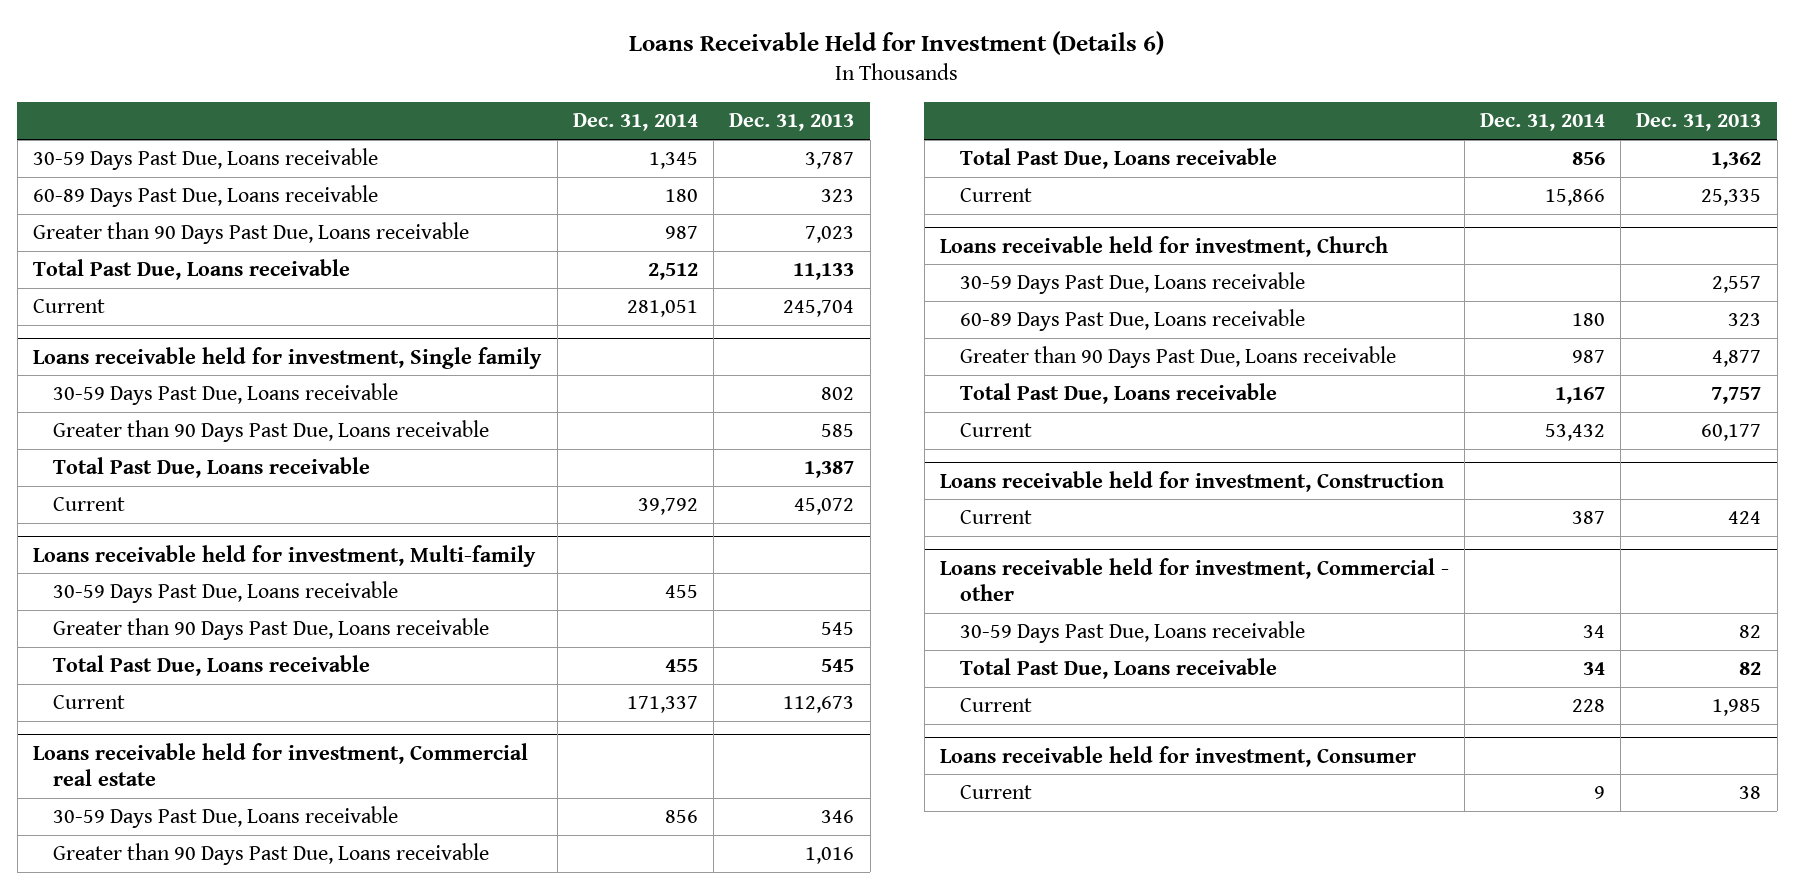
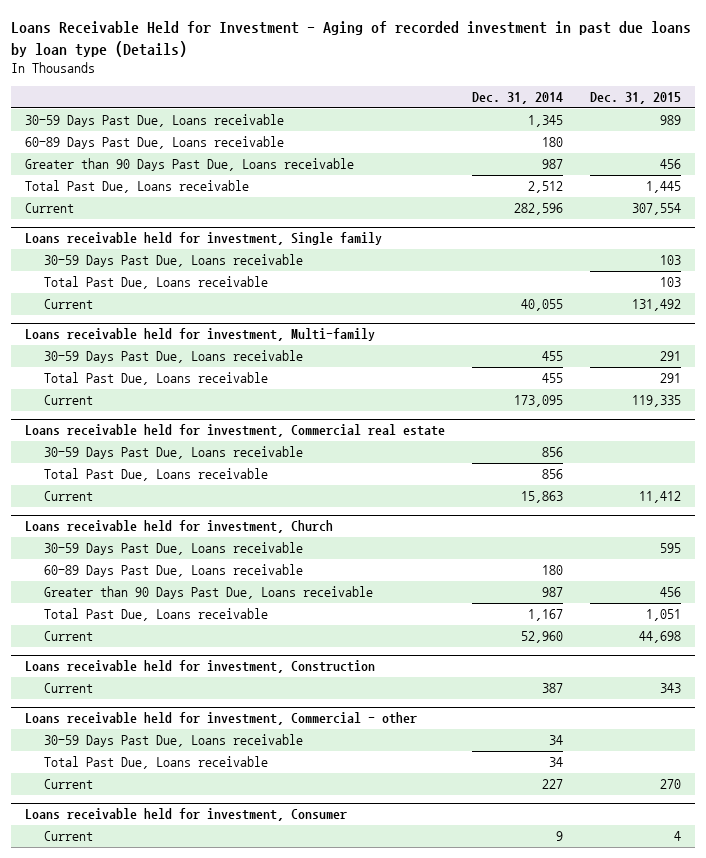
- Loans Receivable Held for Investment (Details 6)
+ Loans Receivable Held for Investment - Aging of recorded investment in past due loans by loan type (Details)
- | Dec. 31, 2014 | Dec. 31, 2013
+ | Dec. 31, 2014 | Dec. 31, 2015
- Current | 281,051 | 245,704
+ Current | 282,596 | 307,554
@ Loans receivable held for investment, Single family
- Greater than 90 Days Past Due, Loans receivable | | 585
- Current | 39,792 | 45,072
+ Current | 40,055 | 131,492
@ Loans receivable held for investment, Multi-family
- Greater than 90 Days Past Due, Loans receivable | | 545
- Current | 171,337 | 112,673
+ Current | 173,095 | 119,335
@ Loans receivable held for investment, Commercial real estate
- Greater than 90 Days Past Due, Loans receivable | | 1,016
- Current | 15,866 | 25,335
+ Current | 15,863 | 11,412
@ Loans receivable held for investment, Church
- Current | 53,432 | 60,177
+ Current | 52,960 | 44,698
@ Loans receivable held for investment, Commercial - other
- Current | 228 | 1,985
+ Current | 227 | 270

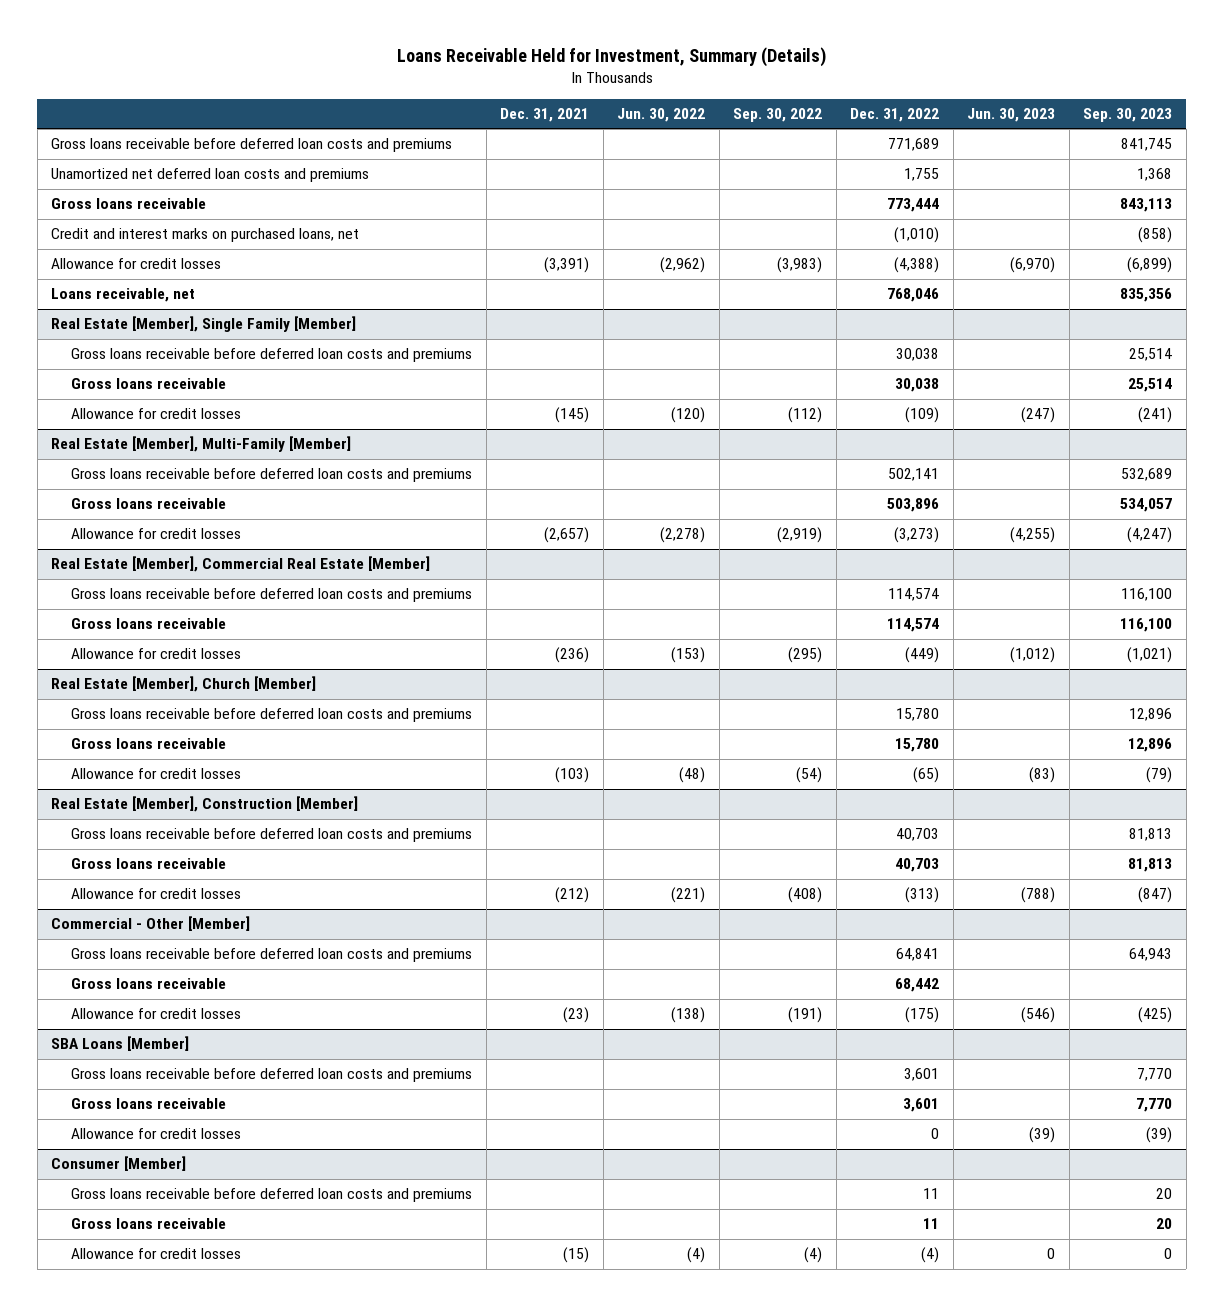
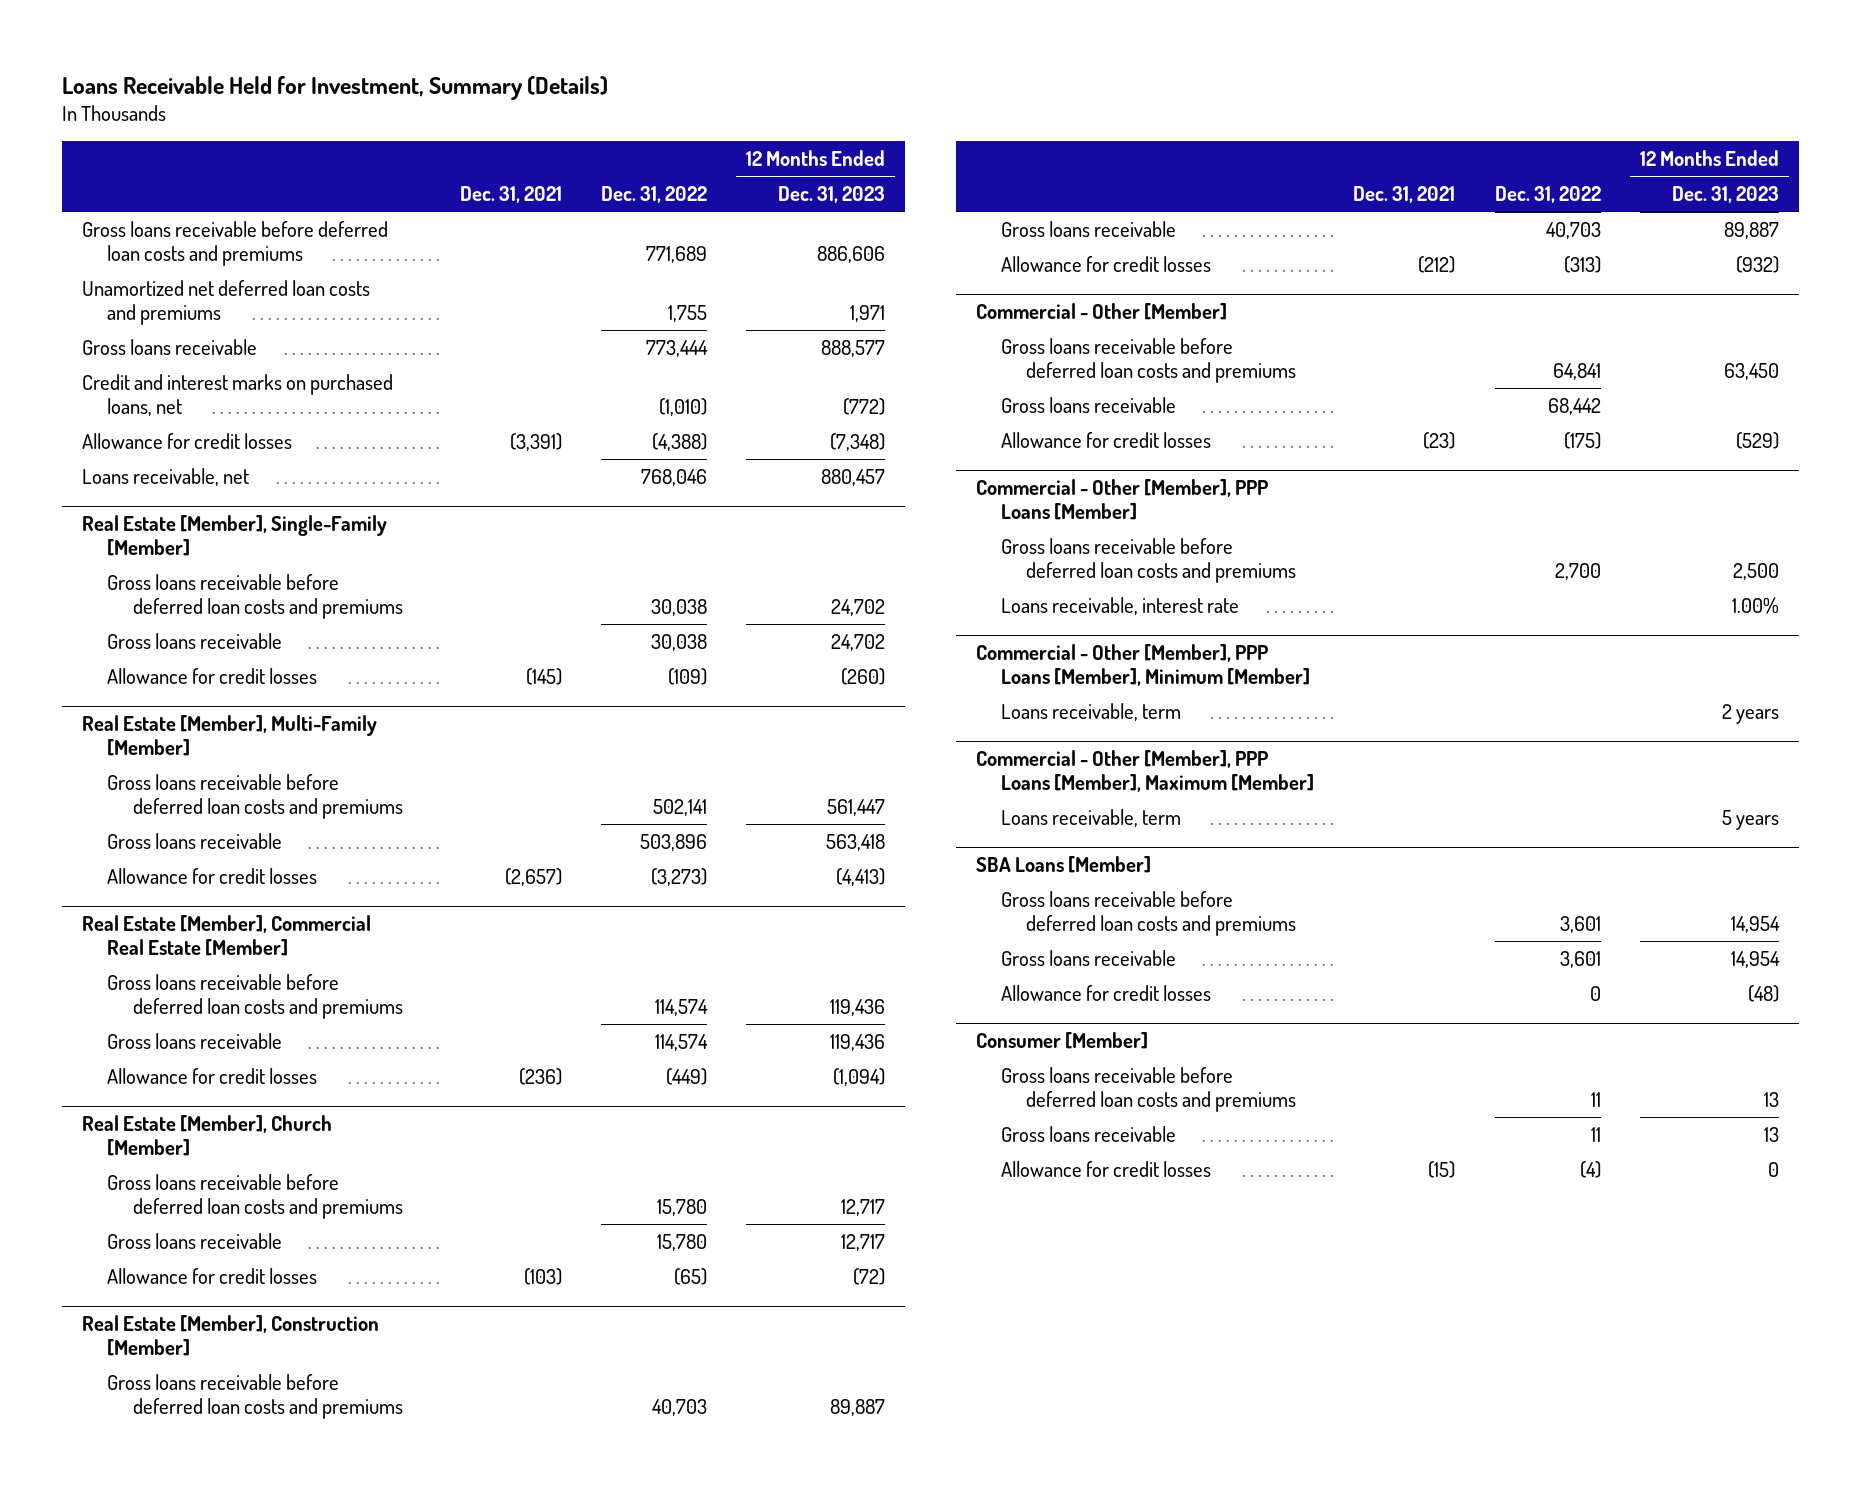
- | Dec. 31, 2021 | Jun. 30, 2022 | Sep. 30, 2022 | Dec. 31, 2022 | Jun. 30, 2023 | Sep. 30, 2023
+ | Dec. 31, 2021 | Dec. 31, 2022 | 12 Months Ended Dec. 31, 2023
- Real Estate [Member], Single Family [Member]
+ Real Estate [Member], Single-Family [Member]
+ Commercial - Other [Member], PPP Loans [Member]
+ Gross loans receivable before deferred loan costs and premiums | | 2,700 | 2,500
+ Loans receivable, interest rate | | | 1.00%
+ Commercial - Other [Member], PPP Loans [Member], Minimum [Member]
+ Loans receivable, term | | | 2 years
+ Commercial - Other [Member], PPP Loans [Member], Maximum [Member]
+ Loans receivable, term | | | 5 years

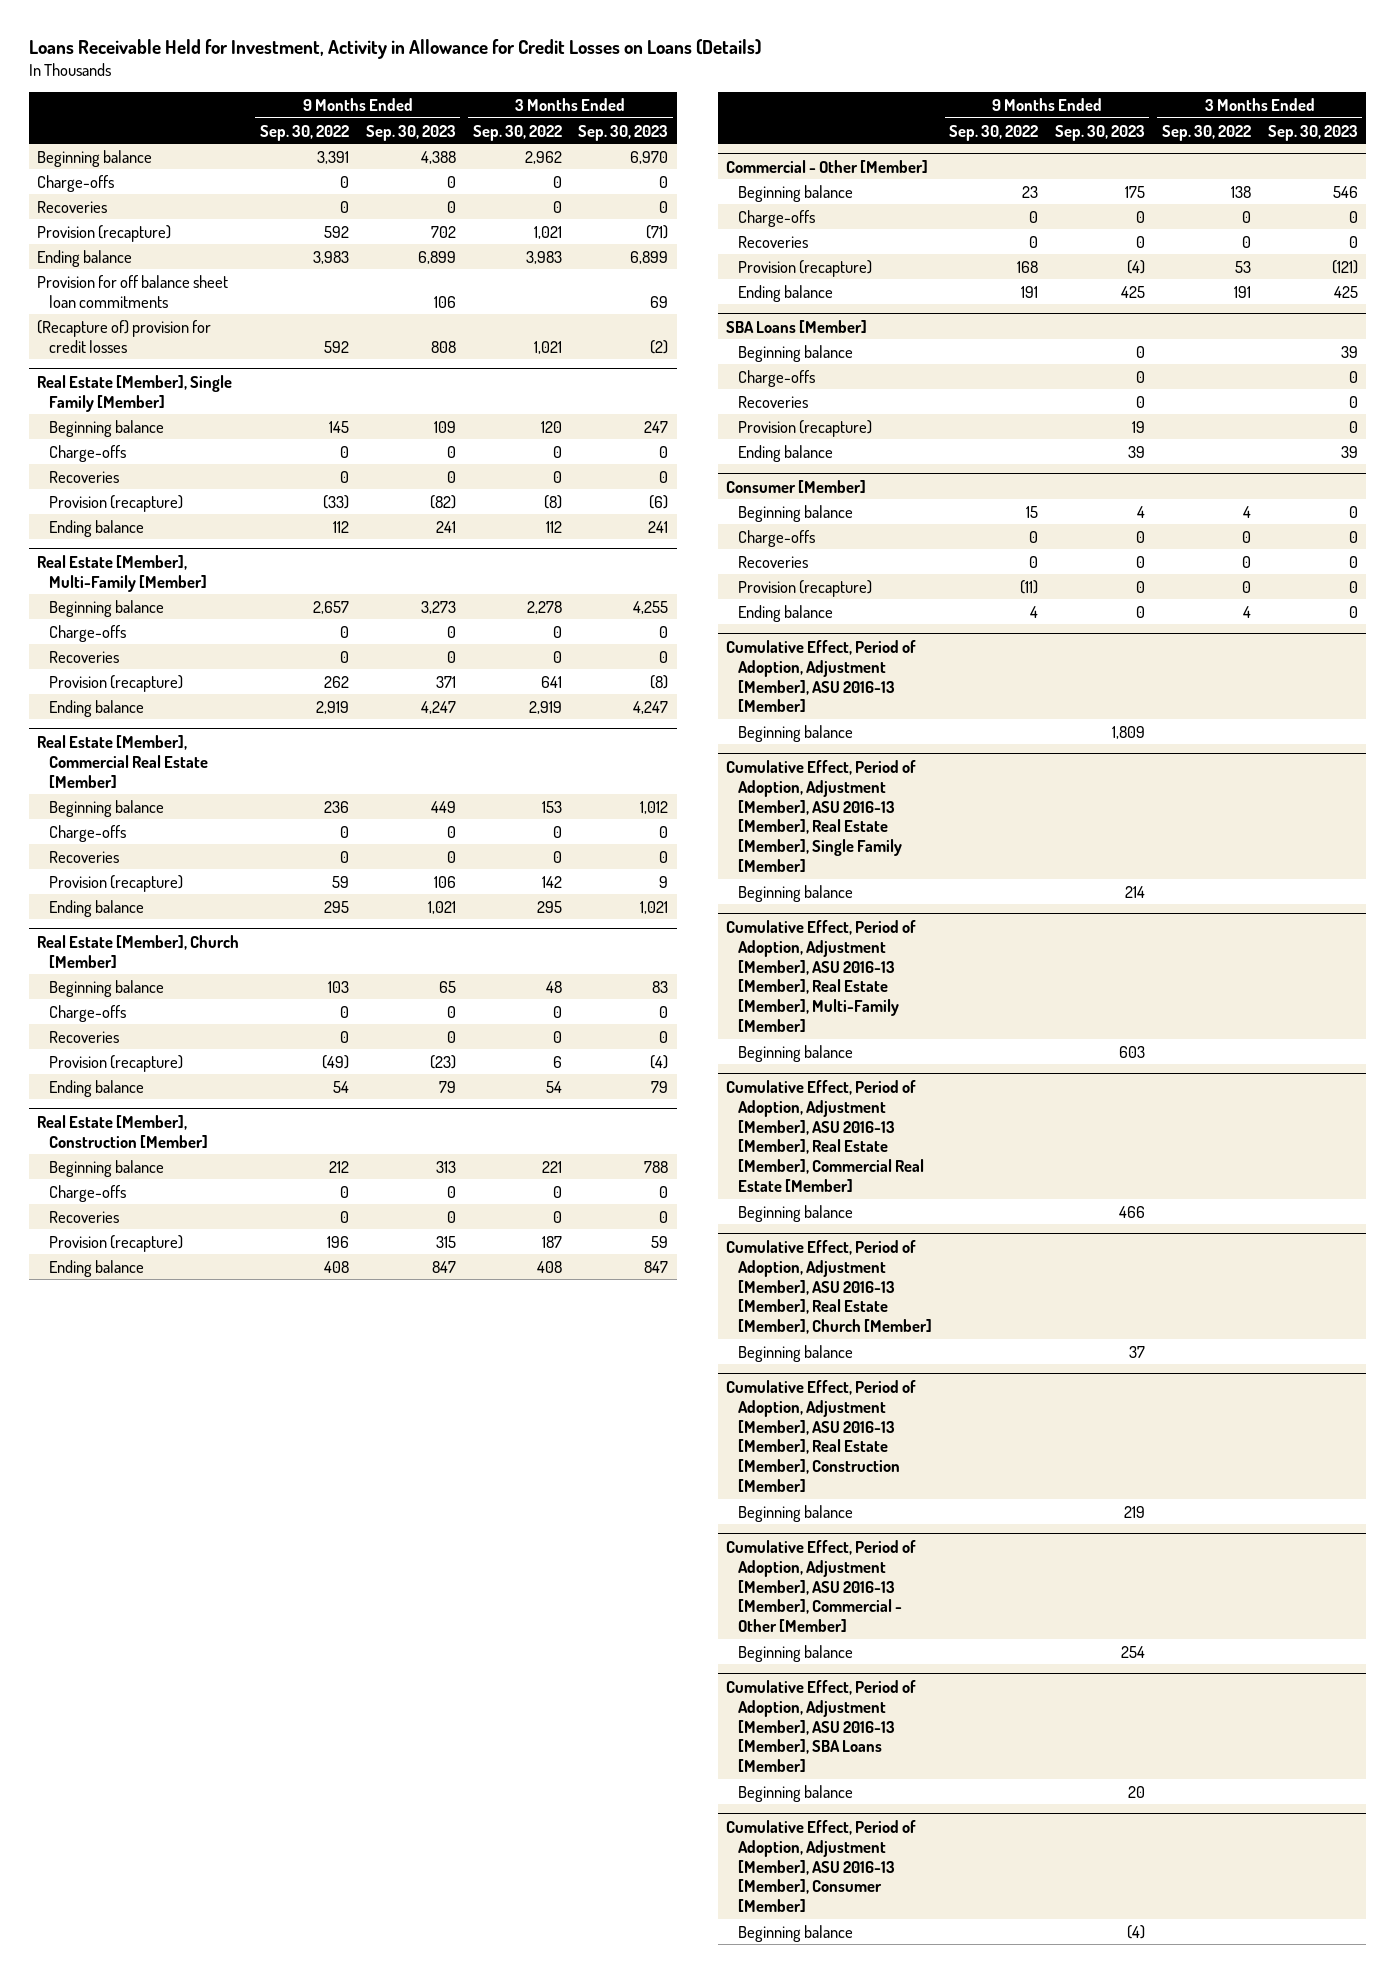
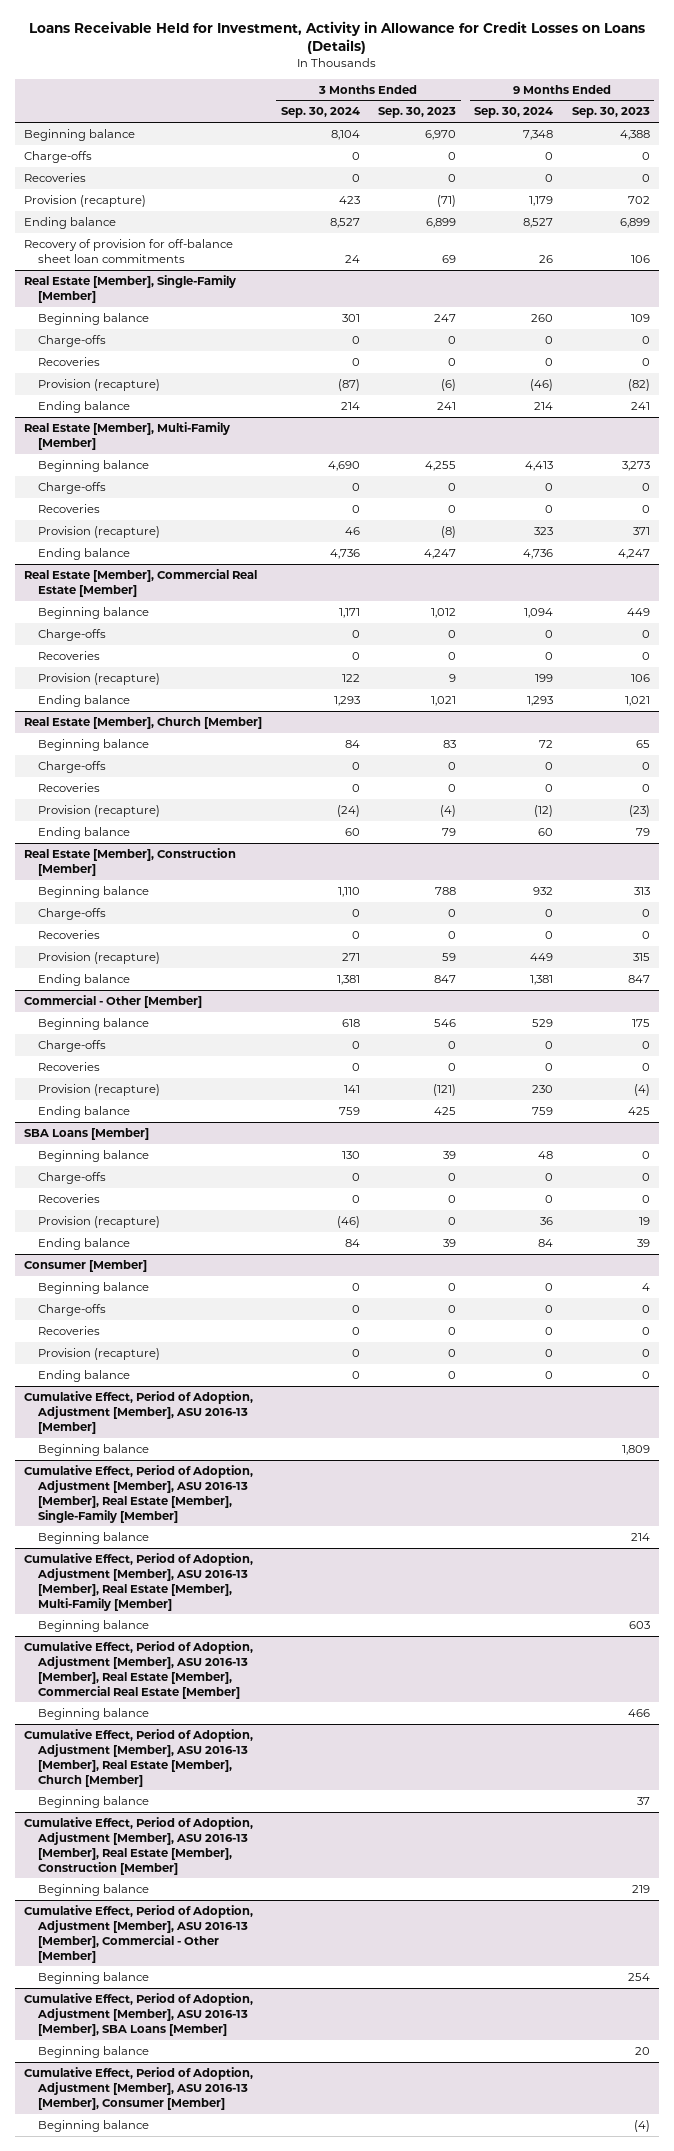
- | 9 Months Ended Sep. 30, 2022 | 9 Months Ended Sep. 30, 2023 | 3 Months Ended Sep. 30, 2022 | 3 Months Ended Sep. 30, 2023
+ | 3 Months Ended Sep. 30, 2024 | 3 Months Ended Sep. 30, 2023 | 9 Months Ended Sep. 30, 2024 | 9 Months Ended Sep. 30, 2023
- Provision for off balance sheet loan commitments | | 106 | | 69
- (Recapture of) provision for credit losses | 592 | 808 | 1,021 | (2)
- Real Estate [Member], Single Family [Member]
+ Recovery of provision for off-balance sheet loan commitments | 24 | 69 | 26 | 106
+ Real Estate [Member], Single-Family [Member]
- Cumulative Effect, Period of Adoption, Adjustment [Member], ASU 2016-13 [Member], Real Estate [Member], Single Family [Member]
+ Cumulative Effect, Period of Adoption, Adjustment [Member], ASU 2016-13 [Member], Real Estate [Member], Single-Family [Member]

